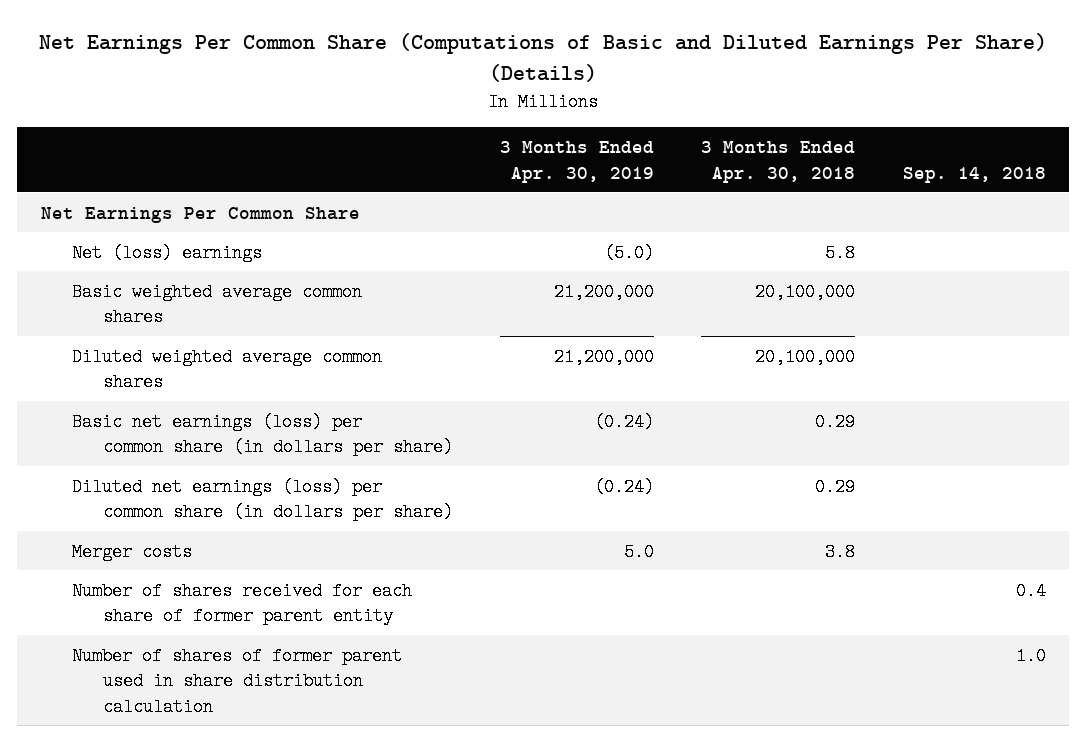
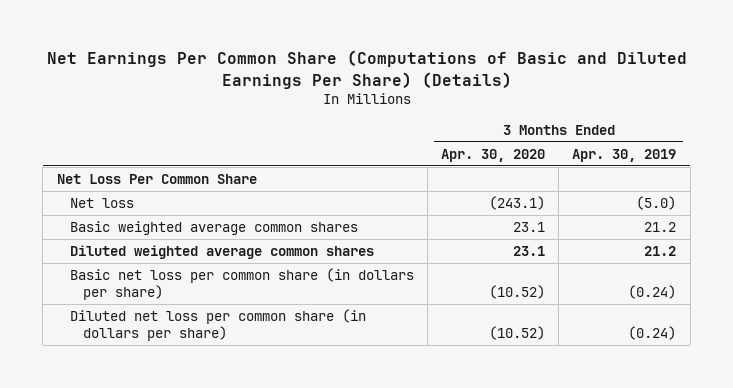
- | 3 Months Ended Apr. 30, 2019 | 3 Months Ended Apr. 30, 2018 | Sep. 14, 2018
+ | 3 Months Ended Apr. 30, 2020 | 3 Months Ended Apr. 30, 2019
- Net Earnings Per Common Share
- Net (loss) earnings | (5.0) | 5.8 |
- Basic weighted average common shares | 21,200,000 | 20,100,000 |
- Diluted weighted average common shares | 21,200,000 | 20,100,000 |
- Basic net earnings (loss) per common share (in dollars per share) | (0.24) | 0.29 |
- Diluted net earnings (loss) per common share (in dollars per share) | (0.24) | 0.29 |
- Merger costs | 5.0 | 3.8 |
- Number of shares received for each share of former parent entity | | | 0.4
- Number of shares of former parent used in share distribution calculation | | | 1.0
+ Net Loss Per Common Share
+ Net loss | (243.1) | (5.0)
+ Basic weighted average common shares | 23.1 | 21.2
+ Diluted weighted average common shares | 23.1 | 21.2
+ Basic net loss per common share (in dollars per share) | (10.52) | (0.24)
+ Diluted net loss per common share (in dollars per share) | (10.52) | (0.24)

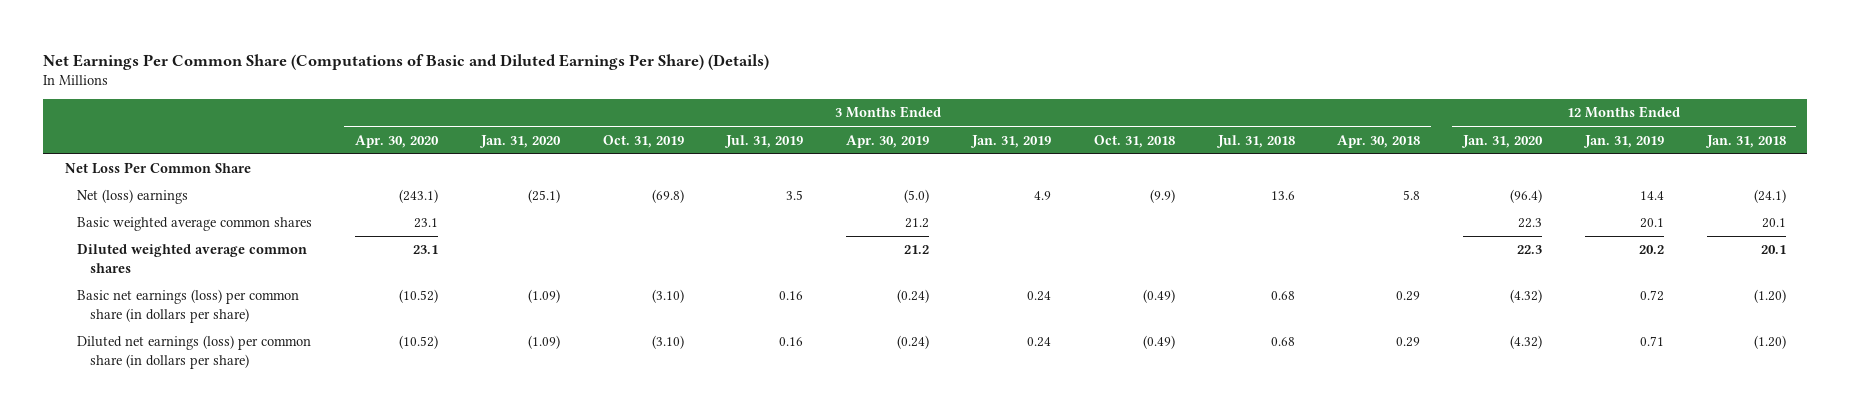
- | 3 Months Ended Apr. 30, 2020 | 3 Months Ended Apr. 30, 2019
+ | 3 Months Ended Apr. 30, 2020 | 3 Months Ended Jan. 31, 2020 | 3 Months Ended Oct. 31, 2019 | 3 Months Ended Jul. 31, 2019 | 3 Months Ended Apr. 30, 2019 | 3 Months Ended Jan. 31, 2019 | 3 Months Ended Oct. 31, 2018 | 3 Months Ended Jul. 31, 2018 | 3 Months Ended Apr. 30, 2018 | 12 Months Ended Jan. 31, 2020 | 12 Months Ended Jan. 31, 2019 | 12 Months Ended Jan. 31, 2018
- Net loss | (243.1) | (5.0)
+ Net (loss) earnings | (243.1) | (25.1) | (69.8) | 3.5 | (5.0) | 4.9 | (9.9) | 13.6 | 5.8 | (96.4) | 14.4 | (24.1)
- Basic net loss per common share (in dollars per share) | (10.52) | (0.24)
- Diluted net loss per common share (in dollars per share) | (10.52) | (0.24)
+ Basic net earnings (loss) per common share (in dollars per share) | (10.52) | (1.09) | (3.10) | 0.16 | (0.24) | 0.24 | (0.49) | 0.68 | 0.29 | (4.32) | 0.72 | (1.20)
+ Diluted net earnings (loss) per common share (in dollars per share) | (10.52) | (1.09) | (3.10) | 0.16 | (0.24) | 0.24 | (0.49) | 0.68 | 0.29 | (4.32) | 0.71 | (1.20)

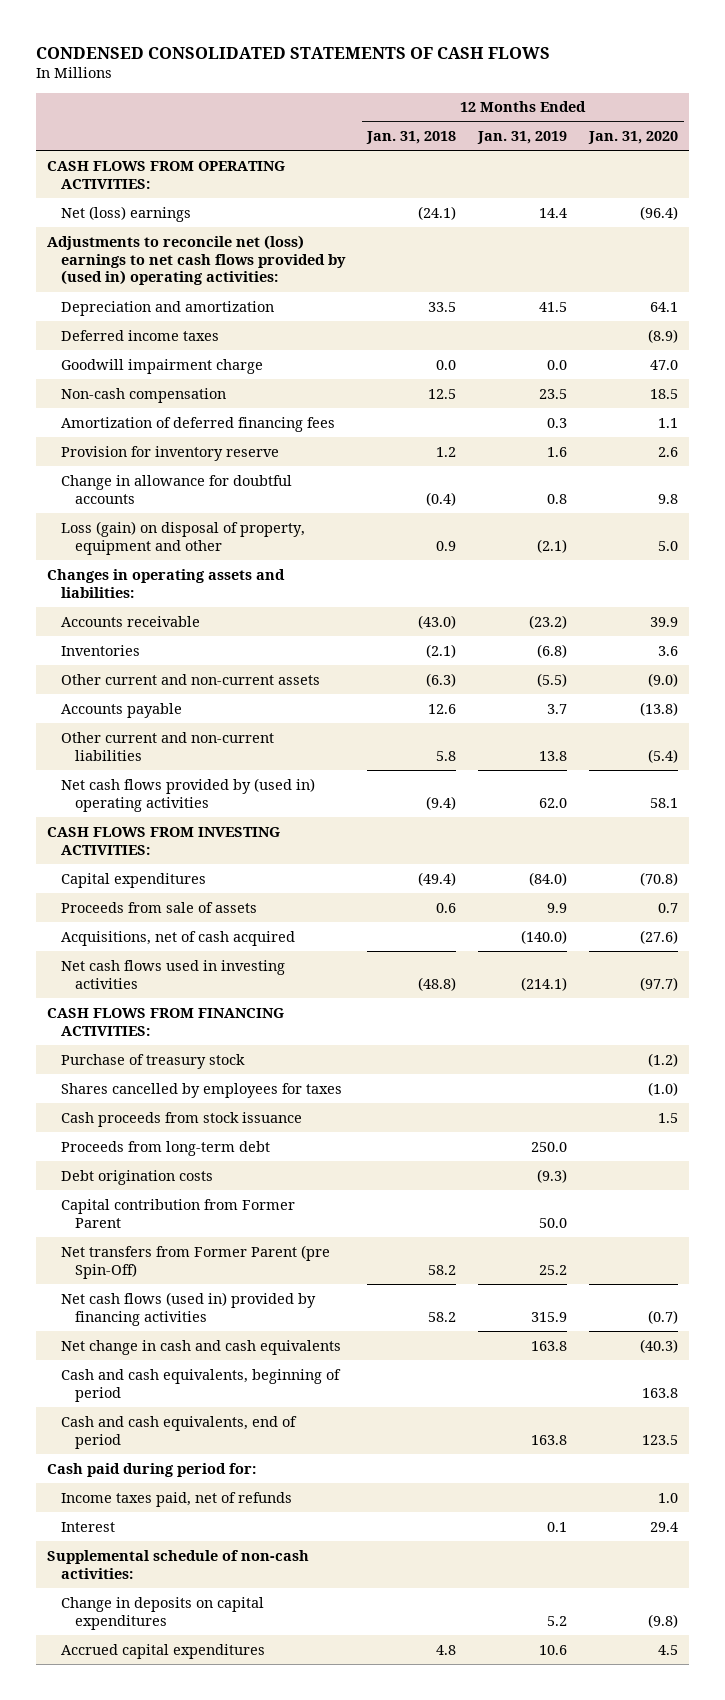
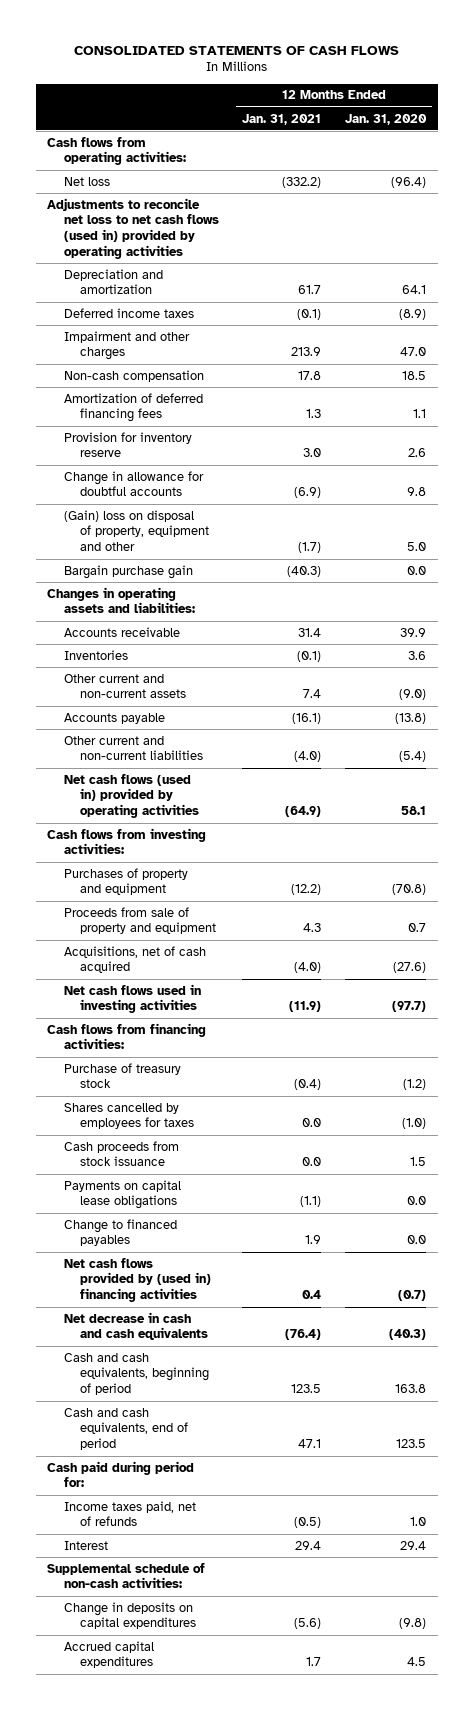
- CONDENSED CONSOLIDATED STATEMENTS OF CASH FLOWS
+ CONSOLIDATED STATEMENTS OF CASH FLOWS
- | 12 Months Ended Jan. 31, 2018 | 12 Months Ended Jan. 31, 2019 | 12 Months Ended Jan. 31, 2020
+ | 12 Months Ended Jan. 31, 2021 | 12 Months Ended Jan. 31, 2020
- CASH FLOWS FROM OPERATING ACTIVITIES:
- Net (loss) earnings | (24.1) | 14.4 | (96.4)
- Adjustments to reconcile net (loss) earnings to net cash flows provided by (used in) operating activities:
+ Cash flows from operating activities:
+ Net loss | (332.2) | (96.4)
+ Adjustments to reconcile net loss to net cash flows (used in) provided by operating activities
- Goodwill impairment charge | 0.0 | 0.0 | 47.0
+ Impairment and other charges | 213.9 | 47.0
- Loss (gain) on disposal of property, equipment and other | 0.9 | (2.1) | 5.0
+ (Gain) loss on disposal of property, equipment and other | (1.7) | 5.0
+ Bargain purchase gain | (40.3) | 0.0
- Net cash flows provided by (used in) operating activities | (9.4) | 62.0 | 58.1
- CASH FLOWS FROM INVESTING ACTIVITIES:
- Capital expenditures | (49.4) | (84.0) | (70.8)
- Proceeds from sale of assets | 0.6 | 9.9 | 0.7
+ Net cash flows (used in) provided by operating activities | (64.9) | 58.1
+ Cash flows from investing activities:
+ Purchases of property and equipment | (12.2) | (70.8)
+ Proceeds from sale of property and equipment | 4.3 | 0.7
- CASH FLOWS FROM FINANCING ACTIVITIES:
+ Cash flows from financing activities:
- Proceeds from long-term debt | | 250.0 |
- Debt origination costs | | (9.3) |
- Capital contribution from Former Parent | | 50.0 |
- Net transfers from Former Parent (pre Spin-Off) | 58.2 | 25.2 |
- Net cash flows (used in) provided by financing activities | 58.2 | 315.9 | (0.7)
- Net change in cash and cash equivalents | | 163.8 | (40.3)
+ Payments on capital lease obligations | (1.1) | 0.0
+ Change to financed payables | 1.9 | 0.0
+ Net cash flows provided by (used in) financing activities | 0.4 | (0.7)
+ Net decrease in cash and cash equivalents | (76.4) | (40.3)

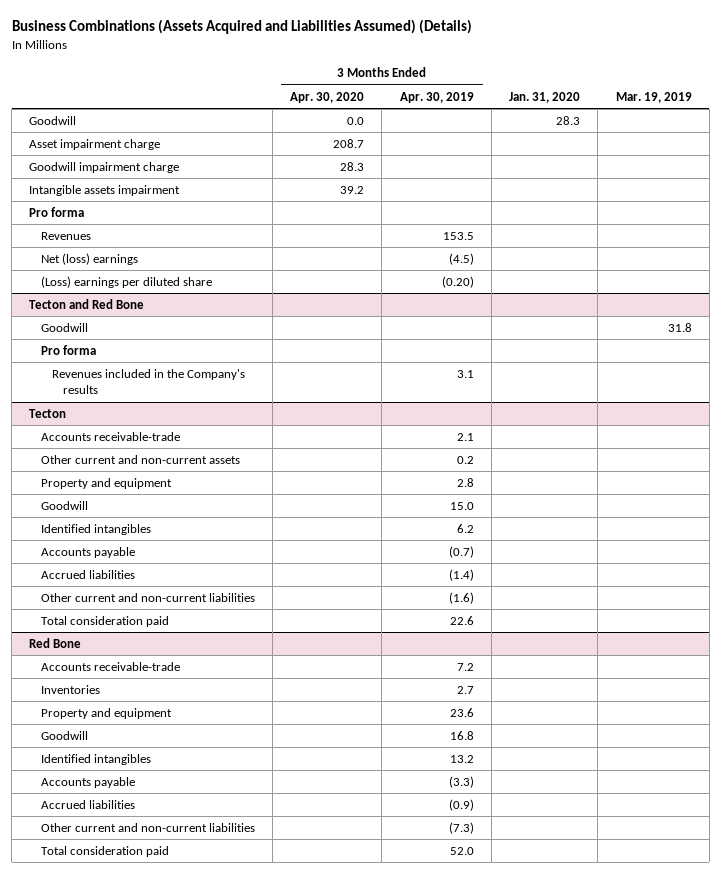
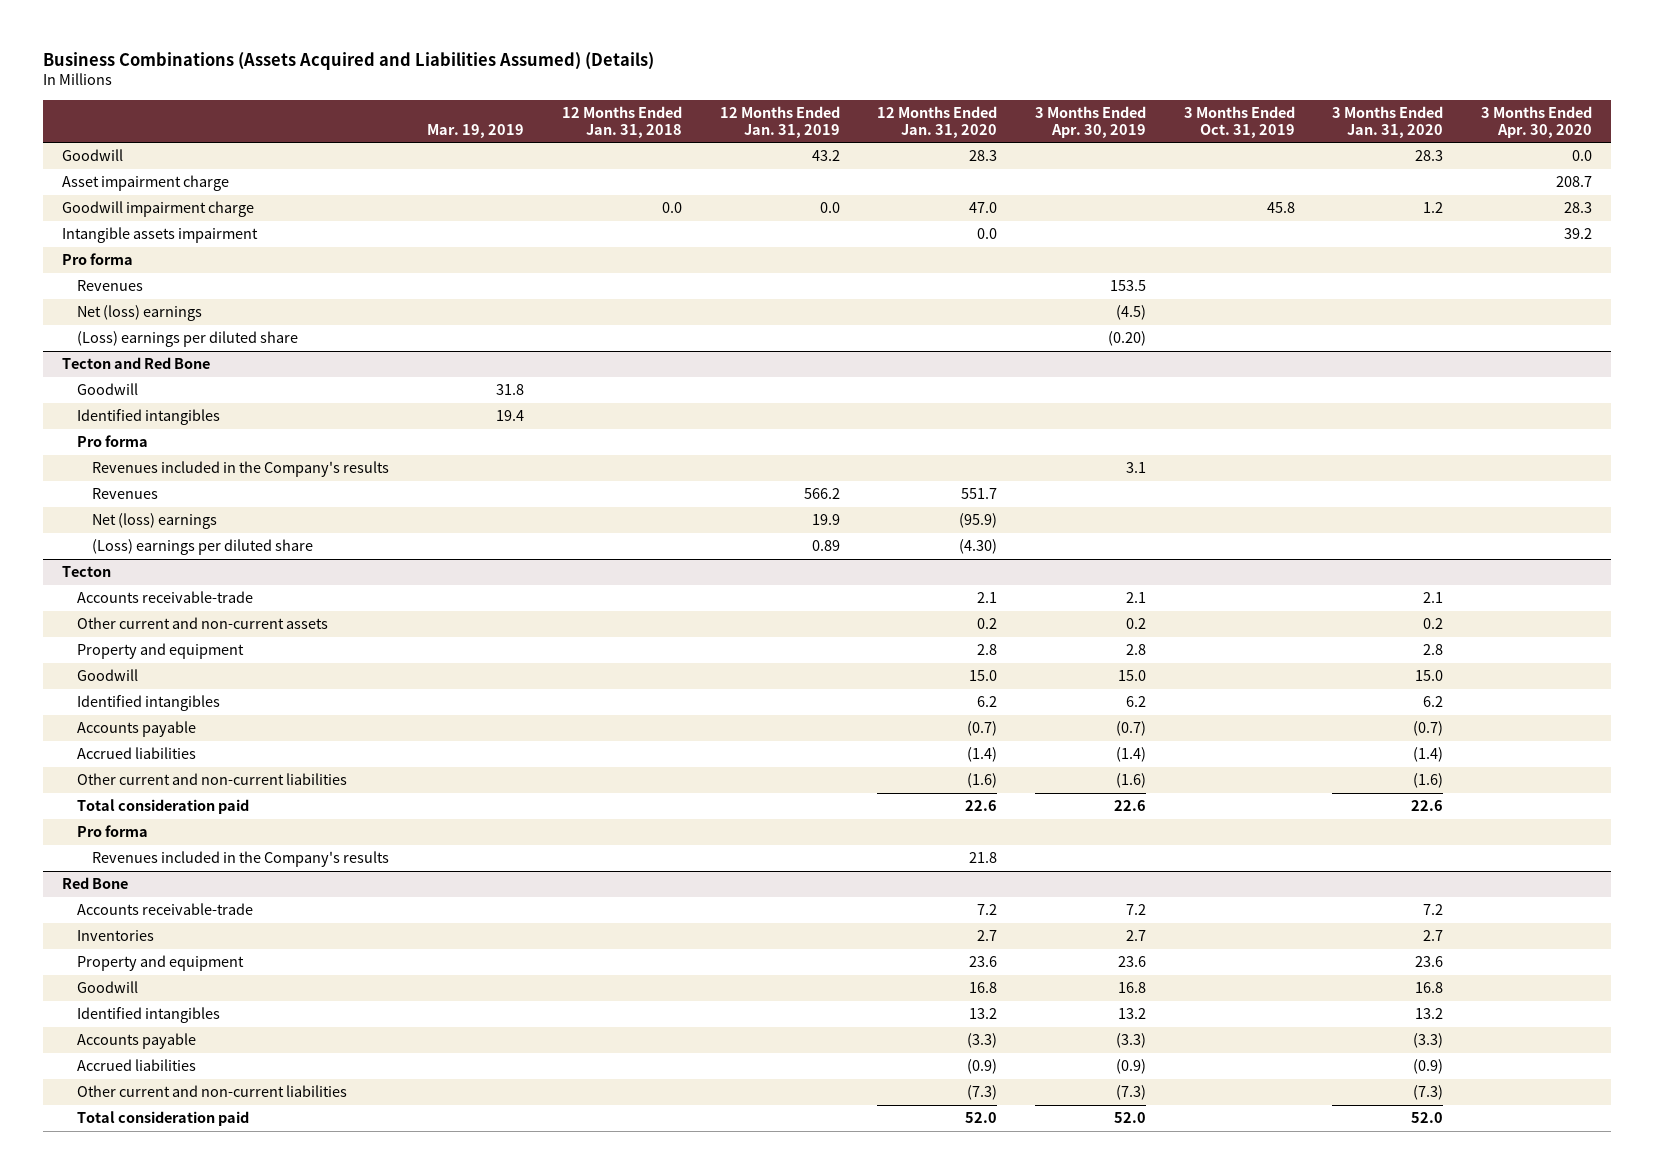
- | 3 Months Ended Apr. 30, 2020 | 3 Months Ended Apr. 30, 2019 | Jan. 31, 2020 | Mar. 19, 2019
+ | Mar. 19, 2019 | 12 Months Ended Jan. 31, 2018 | 12 Months Ended Jan. 31, 2019 | 12 Months Ended Jan. 31, 2020 | 3 Months Ended Apr. 30, 2019 | 3 Months Ended Oct. 31, 2019 | 3 Months Ended Jan. 31, 2020 | 3 Months Ended Apr. 30, 2020
@ Tecton and Red Bone
+ Identified intangibles | 19.4 | | | | | | |
+ Revenues | | | 566.2 | 551.7 | | | |
+ Net (loss) earnings | | | 19.9 | (95.9) | | | |
+ (Loss) earnings per diluted share | | | 0.89 | (4.30) | | | |
@ Tecton
+ Pro forma
+ Revenues included in the Company's results | | | | 21.8 | | | |

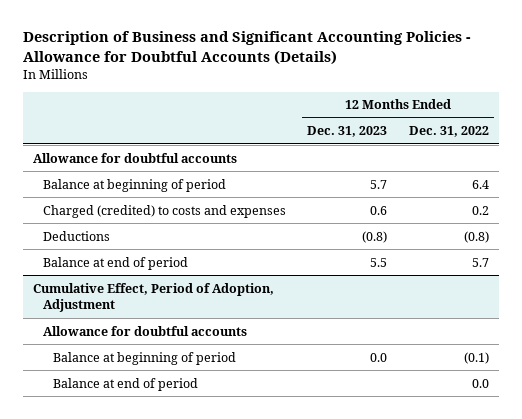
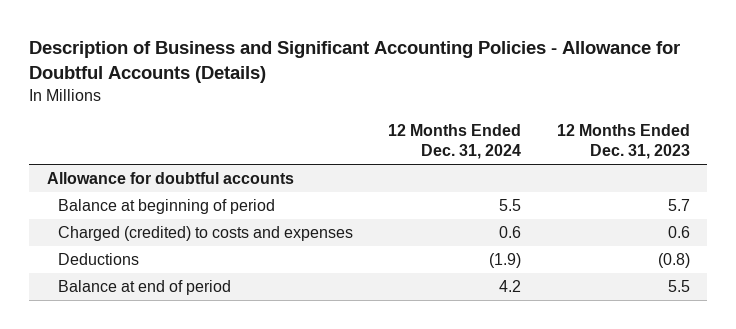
- | 12 Months Ended Dec. 31, 2023 | 12 Months Ended Dec. 31, 2022
+ | 12 Months Ended Dec. 31, 2024 | 12 Months Ended Dec. 31, 2023
- Cumulative Effect, Period of Adoption, Adjustment
- Allowance for doubtful accounts
- Balance at beginning of period | 0.0 | (0.1)
- Balance at end of period | | 0.0

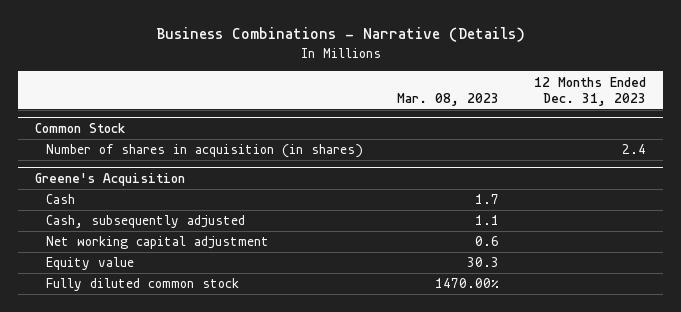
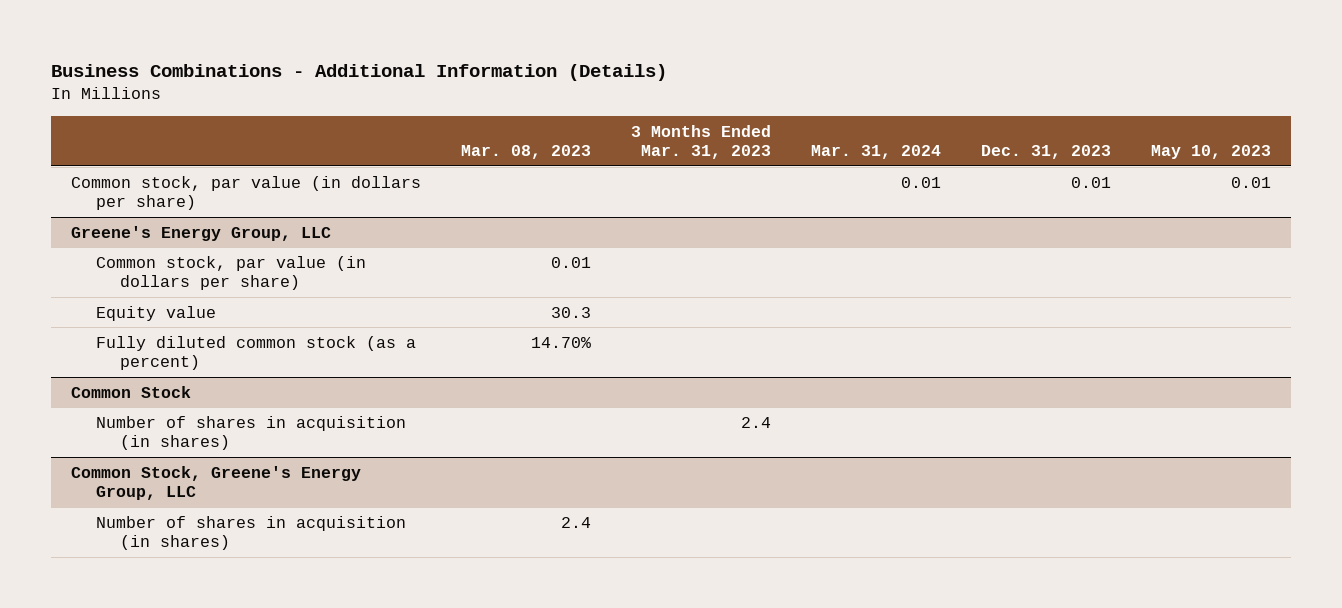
- Business Combinations - Narrative (Details)
+ Business Combinations - Additional Information (Details)
- | Mar. 08, 2023 | 12 Months Ended Dec. 31, 2023
+ | Mar. 08, 2023 | 3 Months Ended Mar. 31, 2023 | Mar. 31, 2024 | Dec. 31, 2023 | May 10, 2023
+ Common stock, par value (in dollars per share) | | | 0.01 | 0.01 | 0.01
+ Greene's Energy Group, LLC
+ Common stock, par value (in dollars per share) | 0.01 | | | |
+ Equity value | 30.3 | | | |
+ Fully diluted common stock (as a percent) | 14.70% | | | |
- Greene's Acquisition
- Cash | 1.7 |
- Cash, subsequently adjusted | 1.1 |
- Net working capital adjustment | 0.6 |
- Equity value | 30.3 |
- Fully diluted common stock | 1470.00% |
+ Common Stock, Greene's Energy Group, LLC
+ Number of shares in acquisition (in shares) | 2.4 | | | |

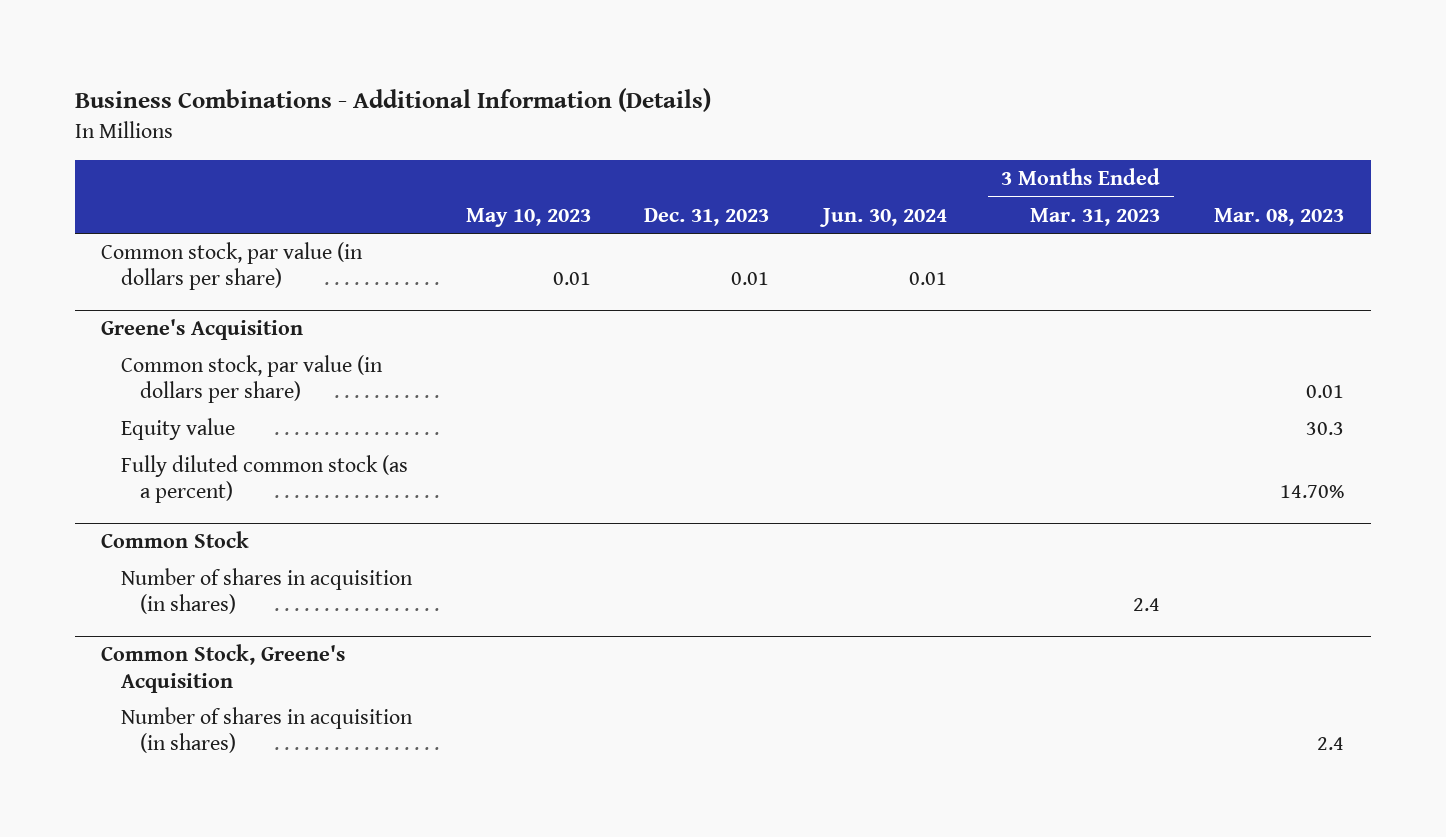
- | Mar. 08, 2023 | 3 Months Ended Mar. 31, 2023 | Mar. 31, 2024 | Dec. 31, 2023 | May 10, 2023
+ | May 10, 2023 | Dec. 31, 2023 | Jun. 30, 2024 | 3 Months Ended Mar. 31, 2023 | Mar. 08, 2023
- Greene's Energy Group, LLC
+ Greene's Acquisition
- Common Stock, Greene's Energy Group, LLC
+ Common Stock, Greene's Acquisition

